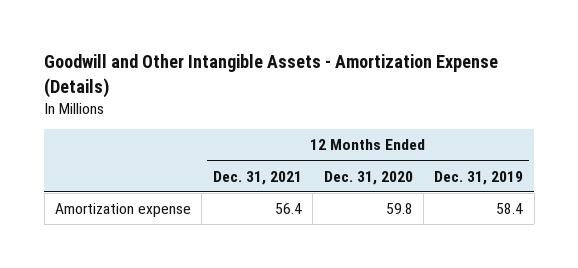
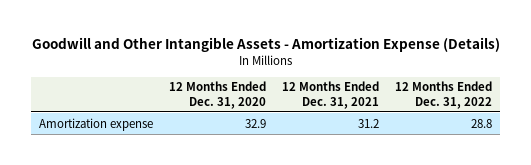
- | 12 Months Ended Dec. 31, 2021 | 12 Months Ended Dec. 31, 2020 | 12 Months Ended Dec. 31, 2019
+ | 12 Months Ended Dec. 31, 2020 | 12 Months Ended Dec. 31, 2021 | 12 Months Ended Dec. 31, 2022
- Amortization expense | 56.4 | 59.8 | 58.4
+ Amortization expense | 32.9 | 31.2 | 28.8

